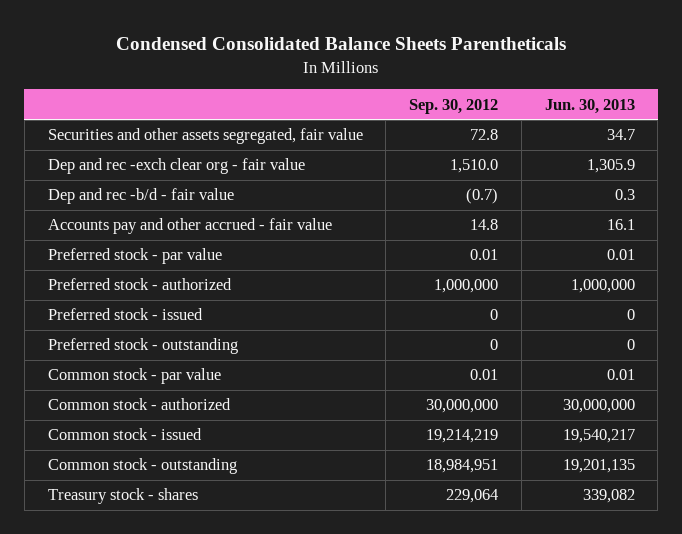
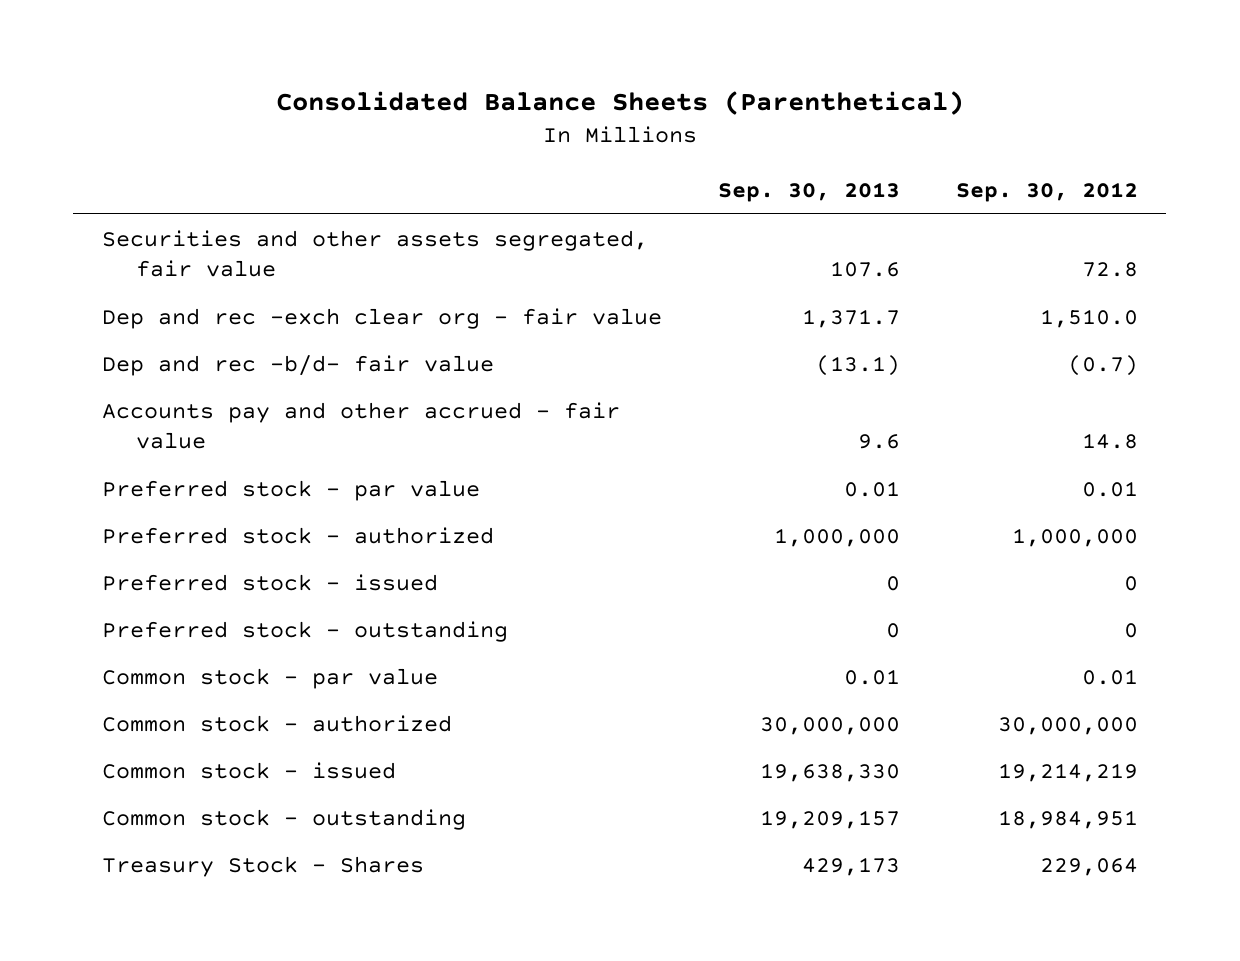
- Condensed Consolidated Balance Sheets Parentheticals
+ Consolidated Balance Sheets (Parenthetical)
- | Sep. 30, 2012 | Jun. 30, 2013
+ | Sep. 30, 2013 | Sep. 30, 2012
- Dep and rec -b/d - fair value | (0.7) | 0.3
+ Dep and rec -b/d- fair value | (13.1) | (0.7)
- Treasury stock - shares | 229,064 | 339,082
+ Treasury Stock - Shares | 429,173 | 229,064

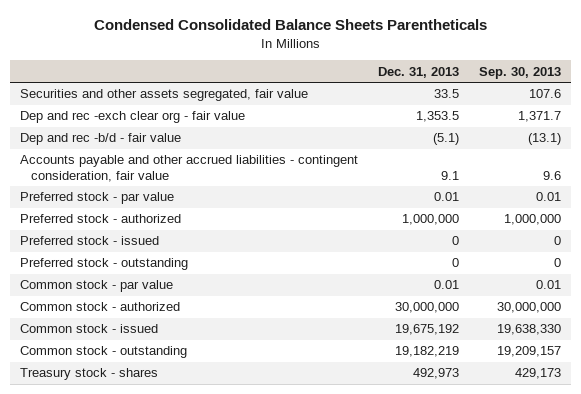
- Consolidated Balance Sheets (Parenthetical)
+ Condensed Consolidated Balance Sheets Parentheticals
- | Sep. 30, 2013 | Sep. 30, 2012
+ | Dec. 31, 2013 | Sep. 30, 2013
- Dep and rec -b/d- fair value | (13.1) | (0.7)
- Accounts pay and other accrued - fair value | 9.6 | 14.8
+ Dep and rec -b/d - fair value | (5.1) | (13.1)
+ Accounts payable and other accrued liabilities - contingent consideration, fair value | 9.1 | 9.6
- Treasury Stock - Shares | 429,173 | 229,064
+ Treasury stock - shares | 492,973 | 429,173

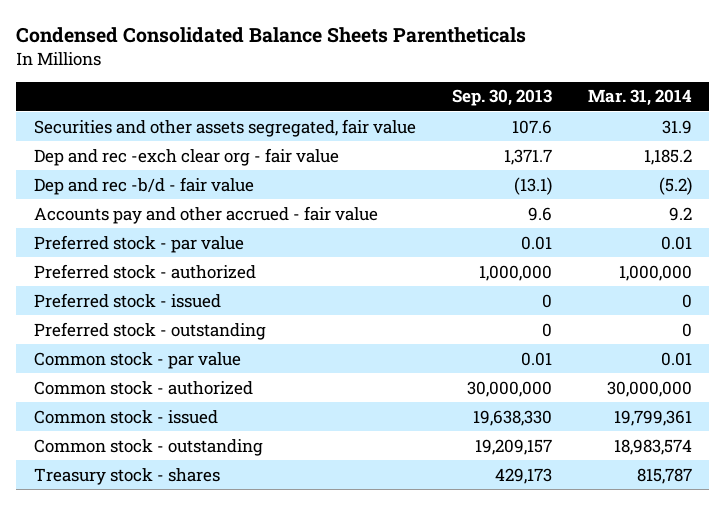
- | Dec. 31, 2013 | Sep. 30, 2013
+ | Sep. 30, 2013 | Mar. 31, 2014
- Accounts payable and other accrued liabilities - contingent consideration, fair value | 9.1 | 9.6
+ Accounts pay and other accrued - fair value | 9.6 | 9.2

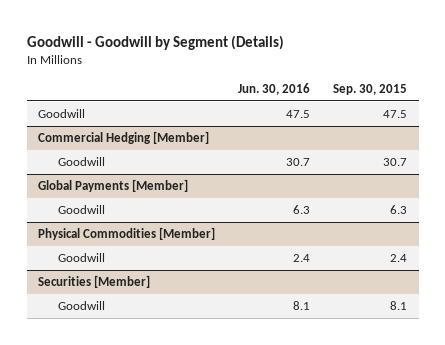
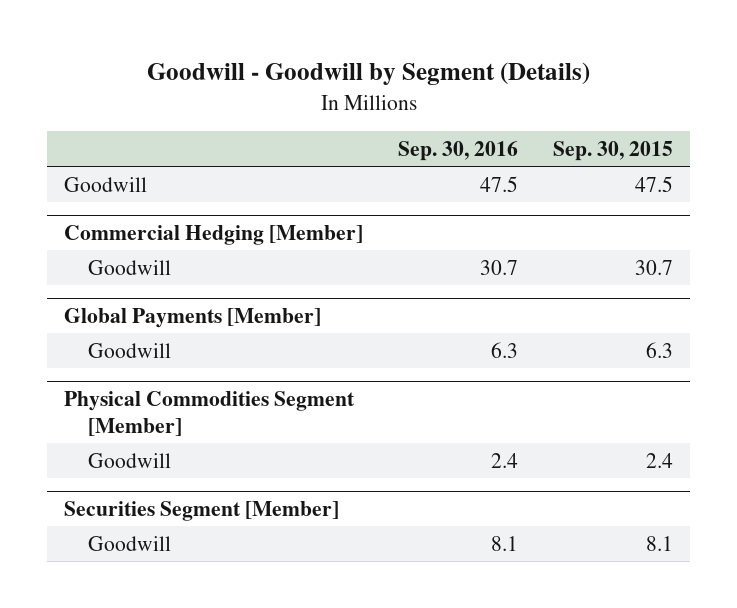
- | Jun. 30, 2016 | Sep. 30, 2015
+ | Sep. 30, 2016 | Sep. 30, 2015
- Physical Commodities [Member]
+ Physical Commodities Segment [Member]
- Securities [Member]
+ Securities Segment [Member]

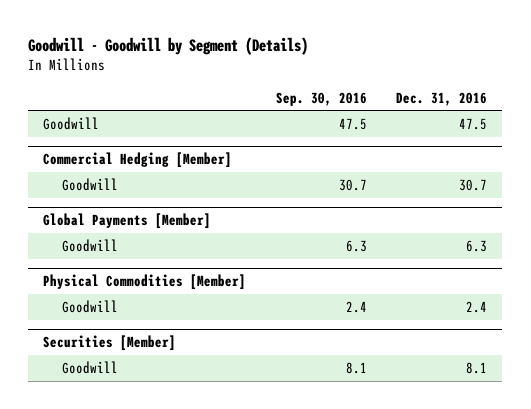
- | Sep. 30, 2016 | Sep. 30, 2015
+ | Sep. 30, 2016 | Dec. 31, 2016
- Physical Commodities Segment [Member]
+ Physical Commodities [Member]
- Securities Segment [Member]
+ Securities [Member]

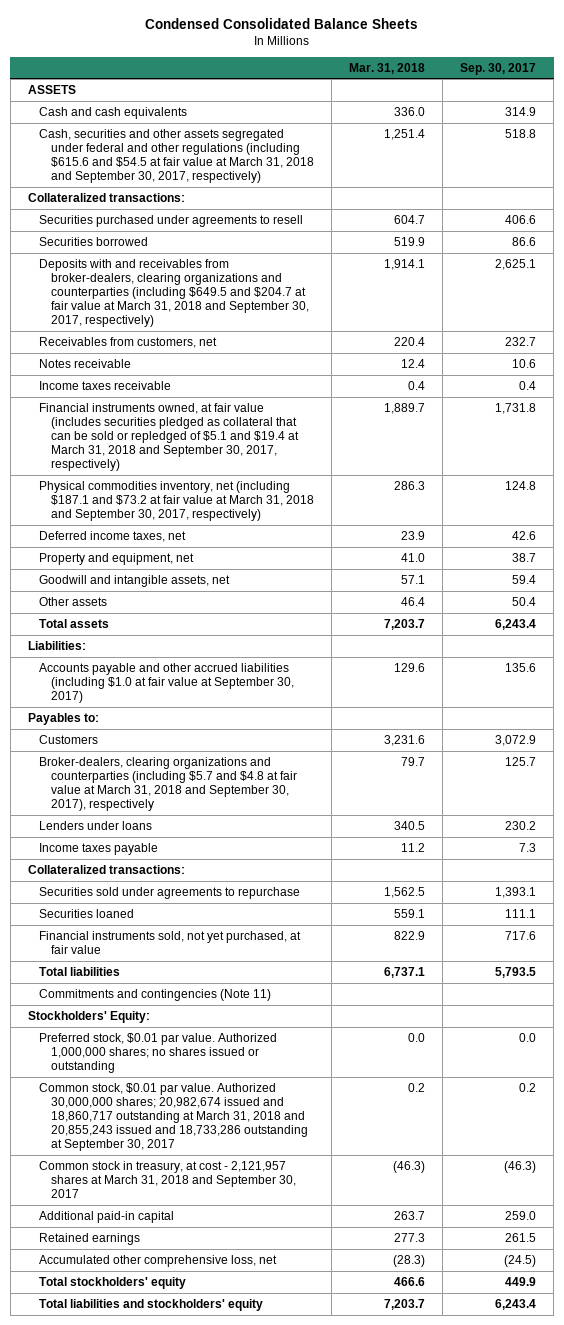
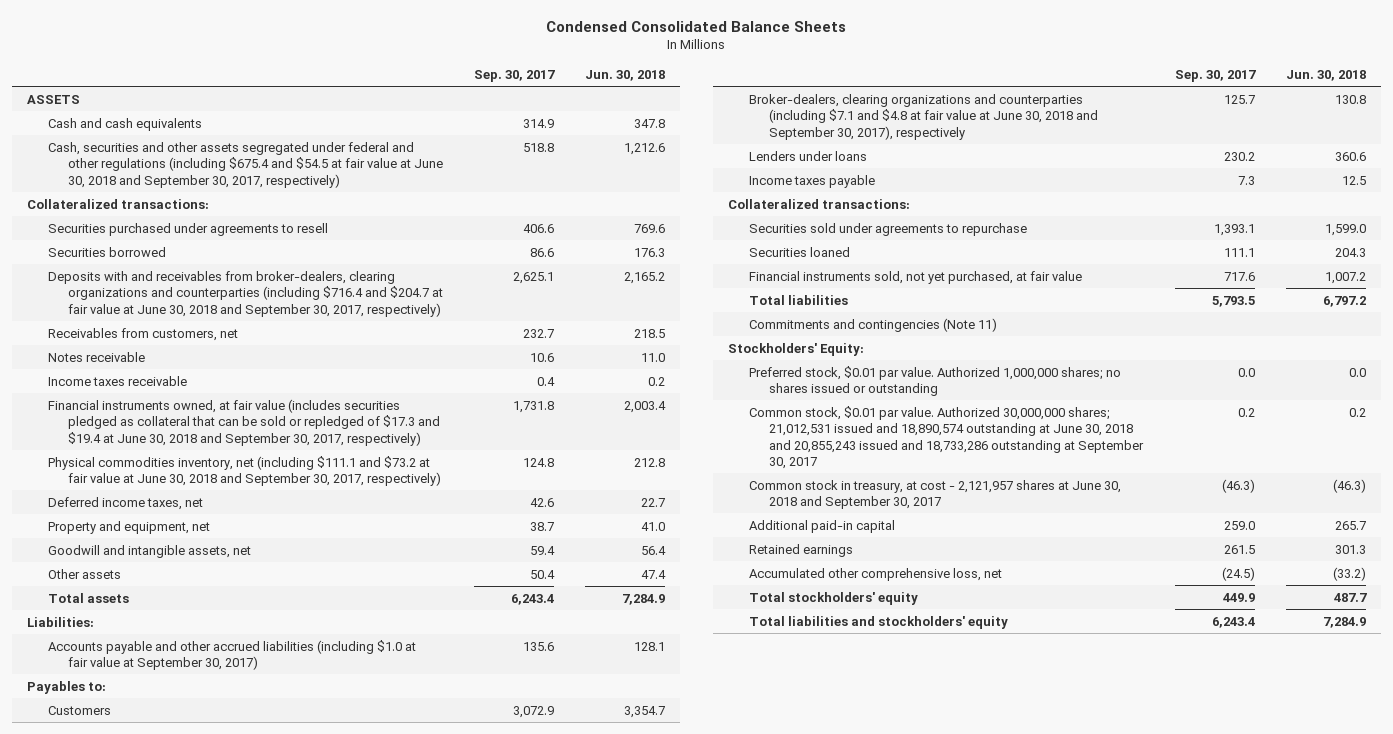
- | Mar. 31, 2018 | Sep. 30, 2017
+ | Sep. 30, 2017 | Jun. 30, 2018
- Cash, securities and other assets segregated under federal and other regulations (including $615.6 and $54.5 at fair value at March 31, 2018 and September 30, 2017, respectively) | 1,251.4 | 518.8
+ Cash, securities and other assets segregated under federal and other regulations (including $675.4 and $54.5 at fair value at June 30, 2018 and September 30, 2017, respectively) | 518.8 | 1,212.6
- Deposits with and receivables from broker-dealers, clearing organizations and counterparties (including $649.5 and $204.7 at fair value at March 31, 2018 and September 30, 2017, respectively) | 1,914.1 | 2,625.1
+ Deposits with and receivables from broker-dealers, clearing organizations and counterparties (including $716.4 and $204.7 at fair value at June 30, 2018 and September 30, 2017, respectively) | 2,625.1 | 2,165.2
- Financial instruments owned, at fair value (includes securities pledged as collateral that can be sold or repledged of $5.1 and $19.4 at March 31, 2018 and September 30, 2017, respectively) | 1,889.7 | 1,731.8
- Physical commodities inventory, net (including $187.1 and $73.2 at fair value at March 31, 2018 and September 30, 2017, respectively) | 286.3 | 124.8
+ Financial instruments owned, at fair value (includes securities pledged as collateral that can be sold or repledged of $17.3 and $19.4 at June 30, 2018 and September 30, 2017, respectively) | 1,731.8 | 2,003.4
+ Physical commodities inventory, net (including $111.1 and $73.2 at fair value at June 30, 2018 and September 30, 2017, respectively) | 124.8 | 212.8
- Broker-dealers, clearing organizations and counterparties (including $5.7 and $4.8 at fair value at March 31, 2018 and September 30, 2017), respectively | 79.7 | 125.7
+ Broker-dealers, clearing organizations and counterparties (including $7.1 and $4.8 at fair value at June 30, 2018 and September 30, 2017), respectively | 125.7 | 130.8
- Common stock, $0.01 par value. Authorized 30,000,000 shares; 20,982,674 issued and 18,860,717 outstanding at March 31, 2018 and 20,855,243 issued and 18,733,286 outstanding at September 30, 2017 | 0.2 | 0.2
- Common stock in treasury, at cost - 2,121,957 shares at March 31, 2018 and September 30, 2017 | (46.3) | (46.3)
+ Common stock, $0.01 par value. Authorized 30,000,000 shares; 21,012,531 issued and 18,890,574 outstanding at June 30, 2018 and 20,855,243 issued and 18,733,286 outstanding at September 30, 2017 | 0.2 | 0.2
+ Common stock in treasury, at cost - 2,121,957 shares at June 30, 2018 and September 30, 2017 | (46.3) | (46.3)

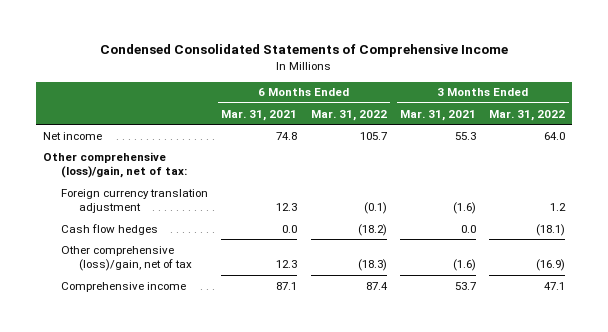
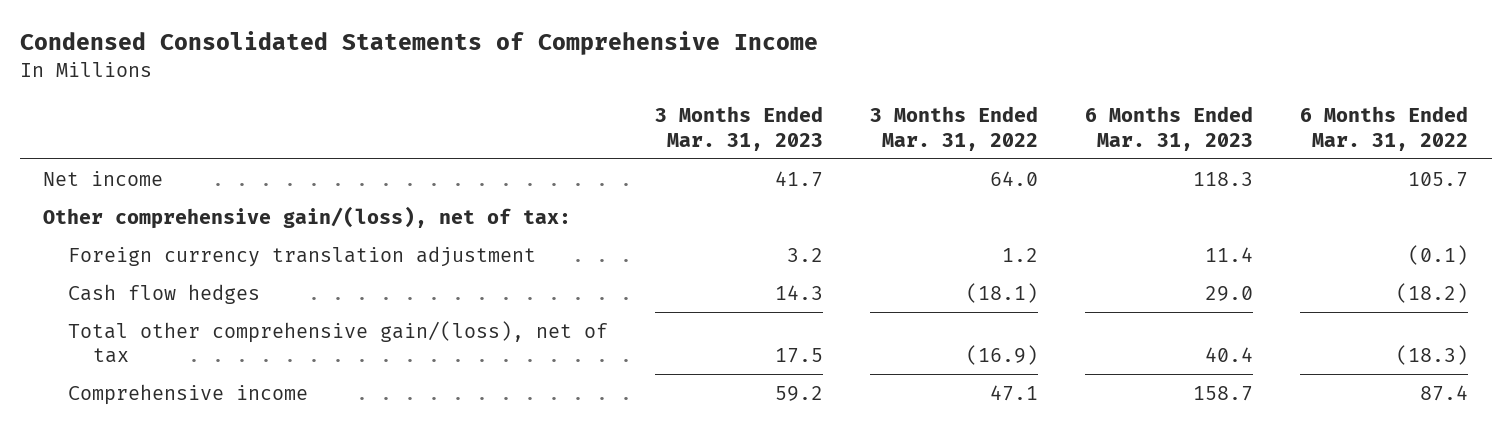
- | 6 Months Ended Mar. 31, 2021 | 6 Months Ended Mar. 31, 2022 | 3 Months Ended Mar. 31, 2021 | 3 Months Ended Mar. 31, 2022
+ | 3 Months Ended Mar. 31, 2023 | 3 Months Ended Mar. 31, 2022 | 6 Months Ended Mar. 31, 2023 | 6 Months Ended Mar. 31, 2022
- Other comprehensive (loss)/gain, net of tax:
+ Other comprehensive gain/(loss), net of tax:
- Other comprehensive (loss)/gain, net of tax | 12.3 | (18.3) | (1.6) | (16.9)
+ Total other comprehensive gain/(loss), net of tax | 17.5 | (16.9) | 40.4 | (18.3)

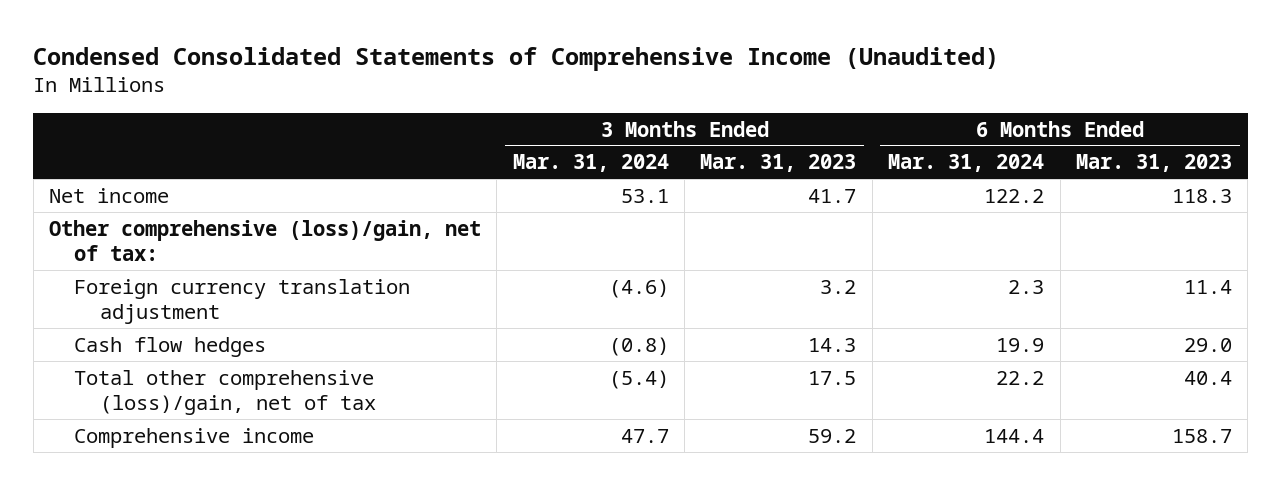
- Condensed Consolidated Statements of Comprehensive Income
+ Condensed Consolidated Statements of Comprehensive Income (Unaudited)
- | 3 Months Ended Mar. 31, 2023 | 3 Months Ended Mar. 31, 2022 | 6 Months Ended Mar. 31, 2023 | 6 Months Ended Mar. 31, 2022
+ | 3 Months Ended Mar. 31, 2024 | 3 Months Ended Mar. 31, 2023 | 6 Months Ended Mar. 31, 2024 | 6 Months Ended Mar. 31, 2023
- Other comprehensive gain/(loss), net of tax:
+ Other comprehensive (loss)/gain, net of tax:
- Total other comprehensive gain/(loss), net of tax | 17.5 | (16.9) | 40.4 | (18.3)
+ Total other comprehensive (loss)/gain, net of tax | (5.4) | 17.5 | 22.2 | 40.4

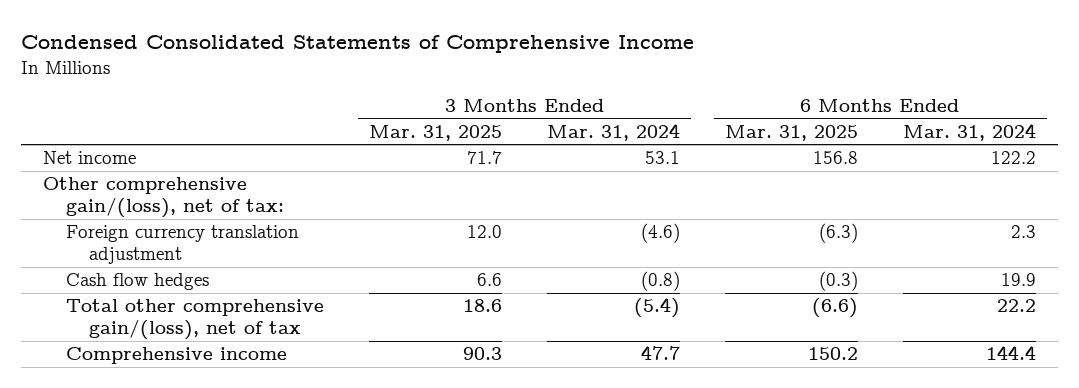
- Condensed Consolidated Statements of Comprehensive Income (Unaudited)
+ Condensed Consolidated Statements of Comprehensive Income
- | 3 Months Ended Mar. 31, 2024 | 3 Months Ended Mar. 31, 2023 | 6 Months Ended Mar. 31, 2024 | 6 Months Ended Mar. 31, 2023
+ | 3 Months Ended Mar. 31, 2025 | 3 Months Ended Mar. 31, 2024 | 6 Months Ended Mar. 31, 2025 | 6 Months Ended Mar. 31, 2024
- Other comprehensive (loss)/gain, net of tax:
+ Other comprehensive gain/(loss), net of tax:
- Total other comprehensive (loss)/gain, net of tax | (5.4) | 17.5 | 22.2 | 40.4
+ Total other comprehensive gain/(loss), net of tax | 18.6 | (5.4) | (6.6) | 22.2

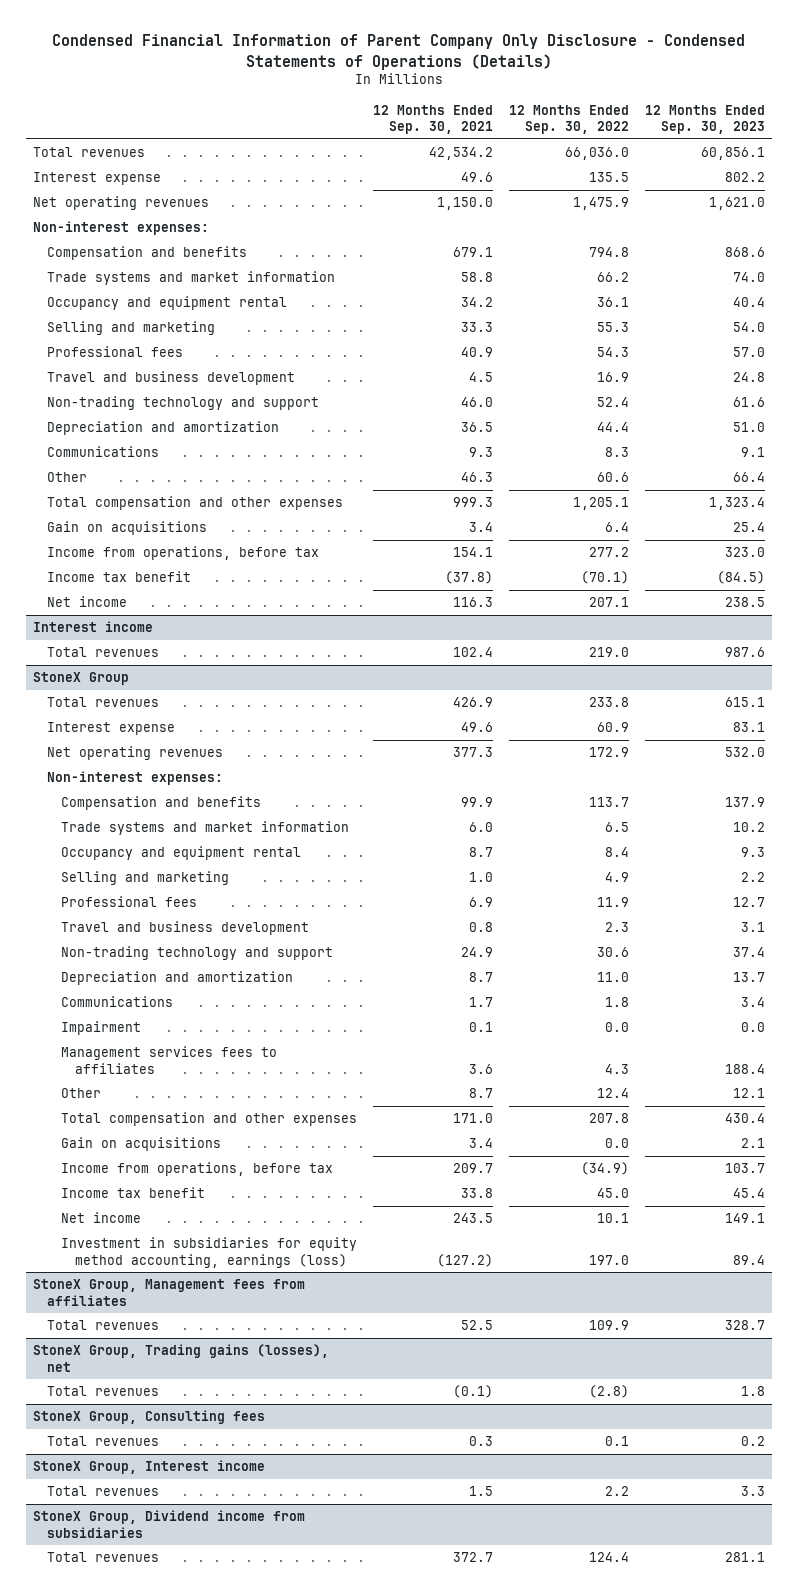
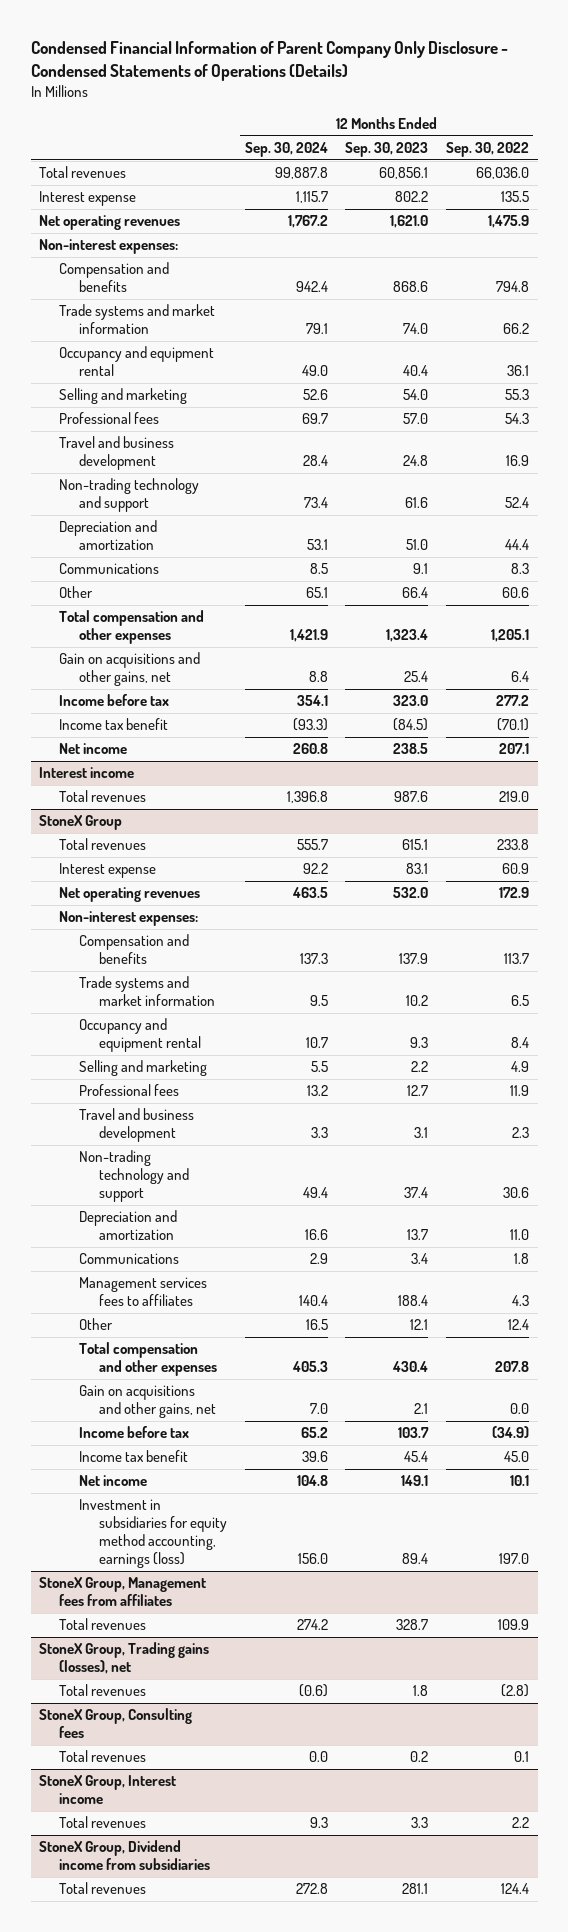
- | 12 Months Ended Sep. 30, 2021 | 12 Months Ended Sep. 30, 2022 | 12 Months Ended Sep. 30, 2023
+ | 12 Months Ended Sep. 30, 2024 | 12 Months Ended Sep. 30, 2023 | 12 Months Ended Sep. 30, 2022
- Gain on acquisitions | 3.4 | 6.4 | 25.4
- Income from operations, before tax | 154.1 | 277.2 | 323.0
+ Gain on acquisitions and other gains, net | 8.8 | 25.4 | 6.4
+ Income before tax | 354.1 | 323.0 | 277.2
@ StoneX Group
- Impairment | 0.1 | 0.0 | 0.0
- Gain on acquisitions | 3.4 | 0.0 | 2.1
- Income from operations, before tax | 209.7 | (34.9) | 103.7
+ Gain on acquisitions and other gains, net | 7.0 | 2.1 | 0.0
+ Income before tax | 65.2 | 103.7 | (34.9)

